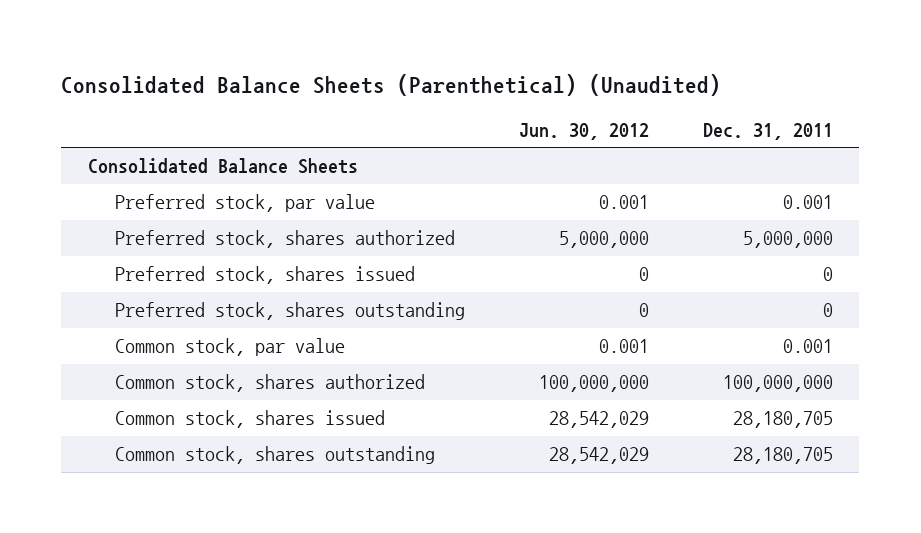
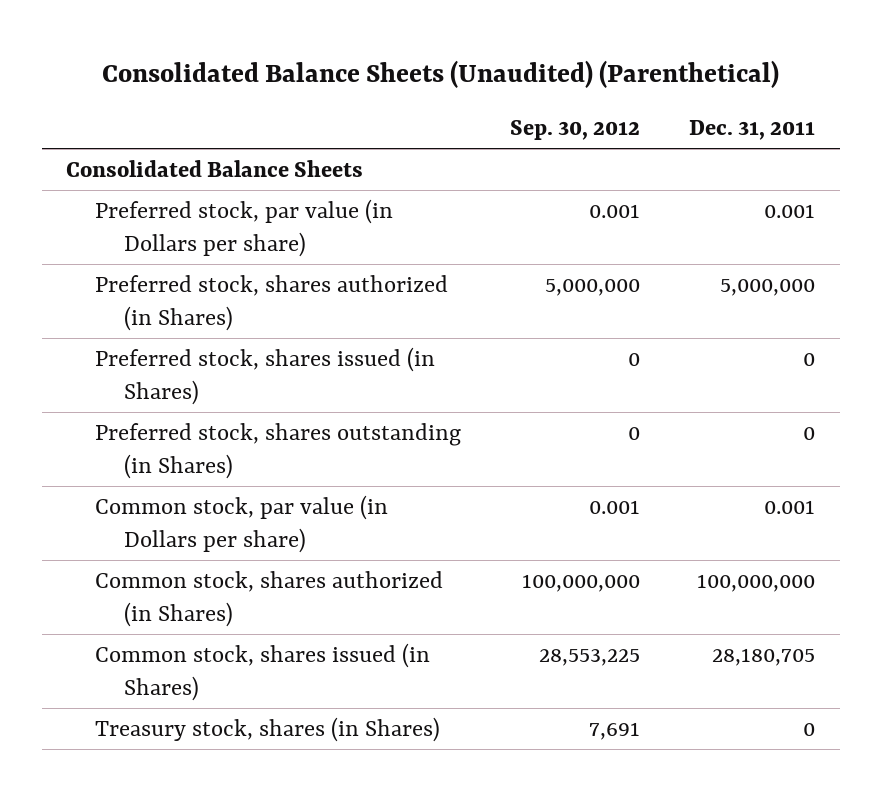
- Consolidated Balance Sheets (Parenthetical) (Unaudited)
+ Consolidated Balance Sheets (Unaudited) (Parenthetical)
- | Jun. 30, 2012 | Dec. 31, 2011
+ | Sep. 30, 2012 | Dec. 31, 2011
- Preferred stock, par value | 0.001 | 0.001
- Preferred stock, shares authorized | 5,000,000 | 5,000,000
- Preferred stock, shares issued | 0 | 0
- Preferred stock, shares outstanding | 0 | 0
- Common stock, par value | 0.001 | 0.001
- Common stock, shares authorized | 100,000,000 | 100,000,000
- Common stock, shares issued | 28,542,029 | 28,180,705
- Common stock, shares outstanding | 28,542,029 | 28,180,705
+ Preferred stock, par value (in Dollars per share) | 0.001 | 0.001
+ Preferred stock, shares authorized (in Shares) | 5,000,000 | 5,000,000
+ Preferred stock, shares issued (in Shares) | 0 | 0
+ Preferred stock, shares outstanding (in Shares) | 0 | 0
+ Common stock, par value (in Dollars per share) | 0.001 | 0.001
+ Common stock, shares authorized (in Shares) | 100,000,000 | 100,000,000
+ Common stock, shares issued (in Shares) | 28,553,225 | 28,180,705
+ Treasury stock, shares (in Shares) | 7,691 | 0

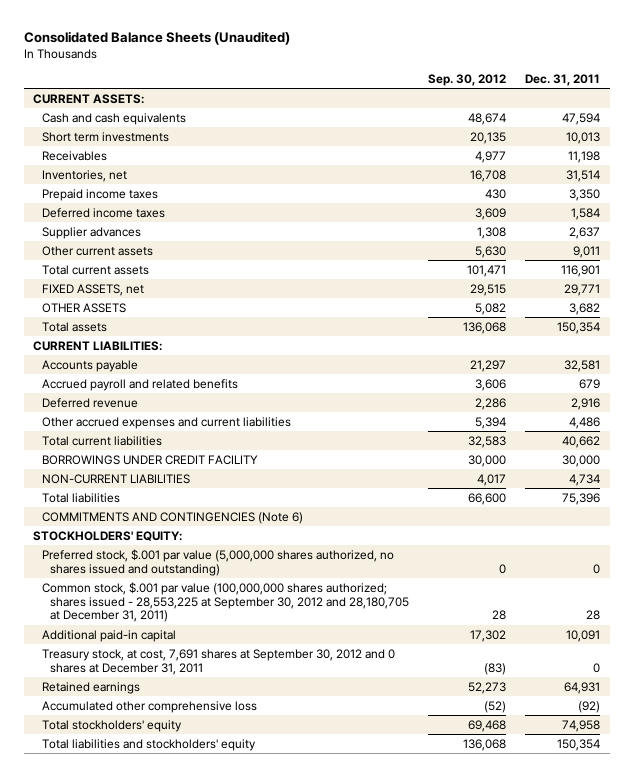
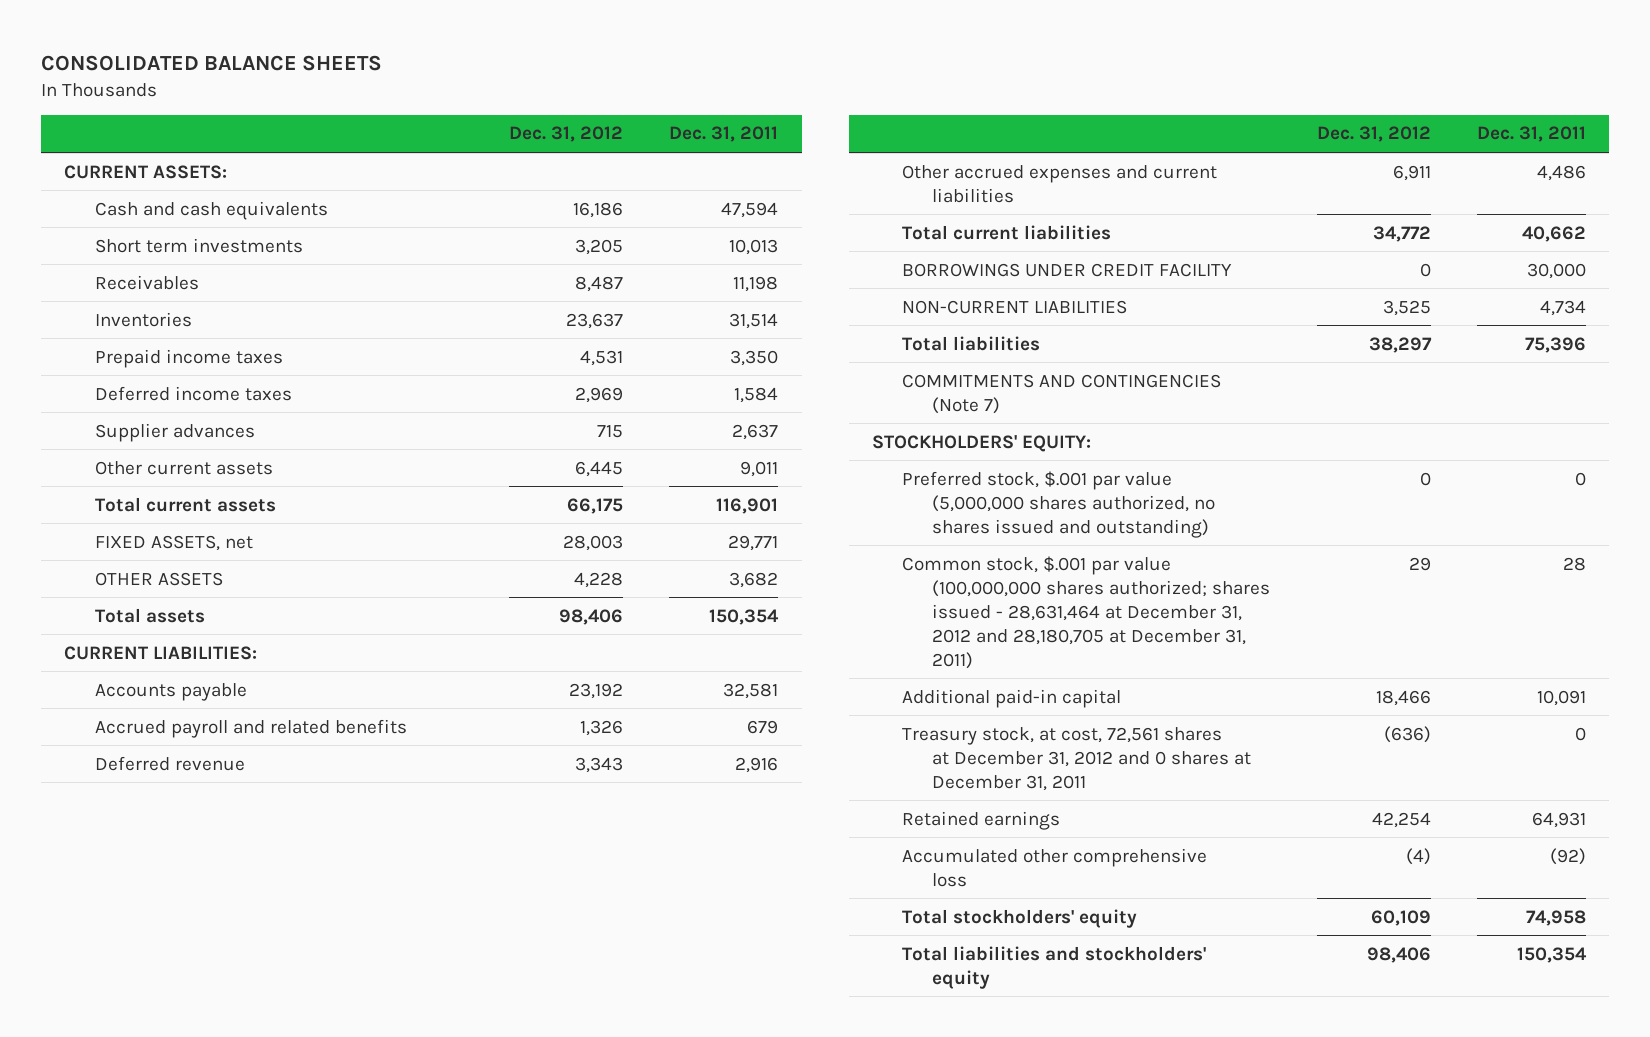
- Consolidated Balance Sheets (Unaudited)
+ CONSOLIDATED BALANCE SHEETS
- | Sep. 30, 2012 | Dec. 31, 2011
+ | Dec. 31, 2012 | Dec. 31, 2011
- Inventories, net | 16,708 | 31,514
+ Inventories | 23,637 | 31,514
- COMMITMENTS AND CONTINGENCIES (Note 6)
+ COMMITMENTS AND CONTINGENCIES (Note 7)
- Common stock, $.001 par value (100,000,000 shares authorized; shares issued - 28,553,225 at September 30, 2012 and 28,180,705 at December 31, 2011) | 28 | 28
+ Common stock, $.001 par value (100,000,000 shares authorized; shares issued - 28,631,464 at December 31, 2012 and 28,180,705 at December 31, 2011) | 29 | 28
- Treasury stock, at cost, 7,691 shares at September 30, 2012 and 0 shares at December 31, 2011 | (83) | 0
+ Treasury stock, at cost, 72,561 shares at December 31, 2012 and 0 shares at December 31, 2011 | (636) | 0

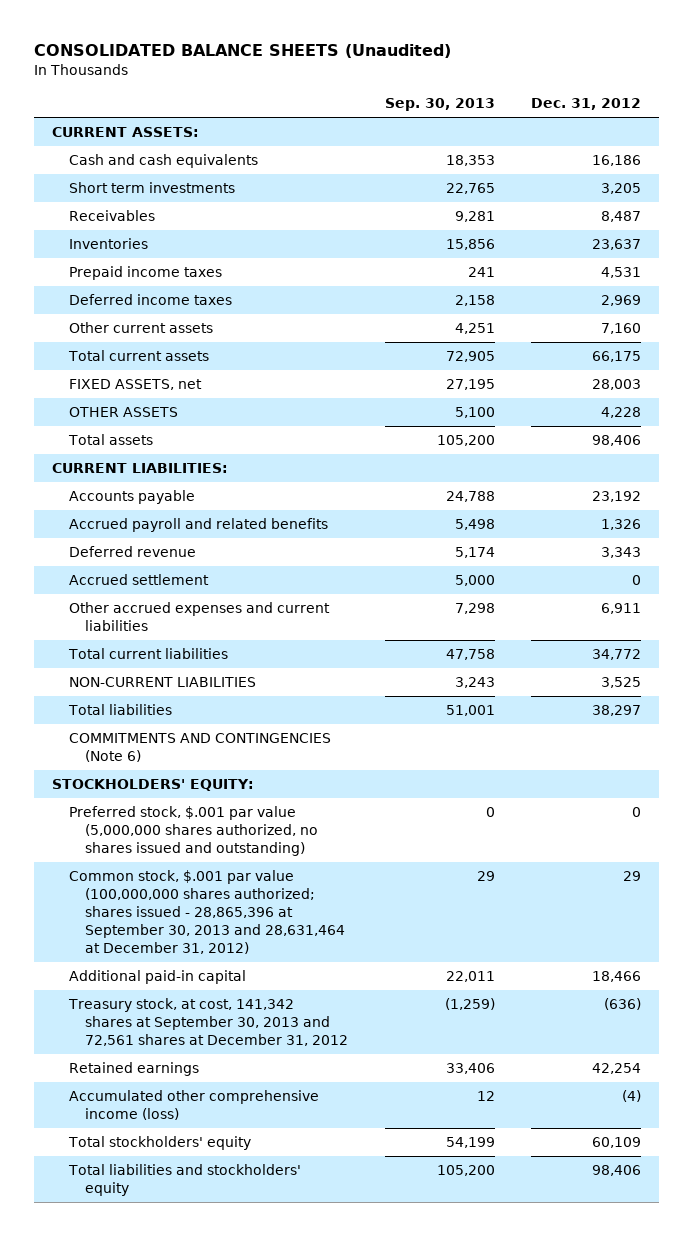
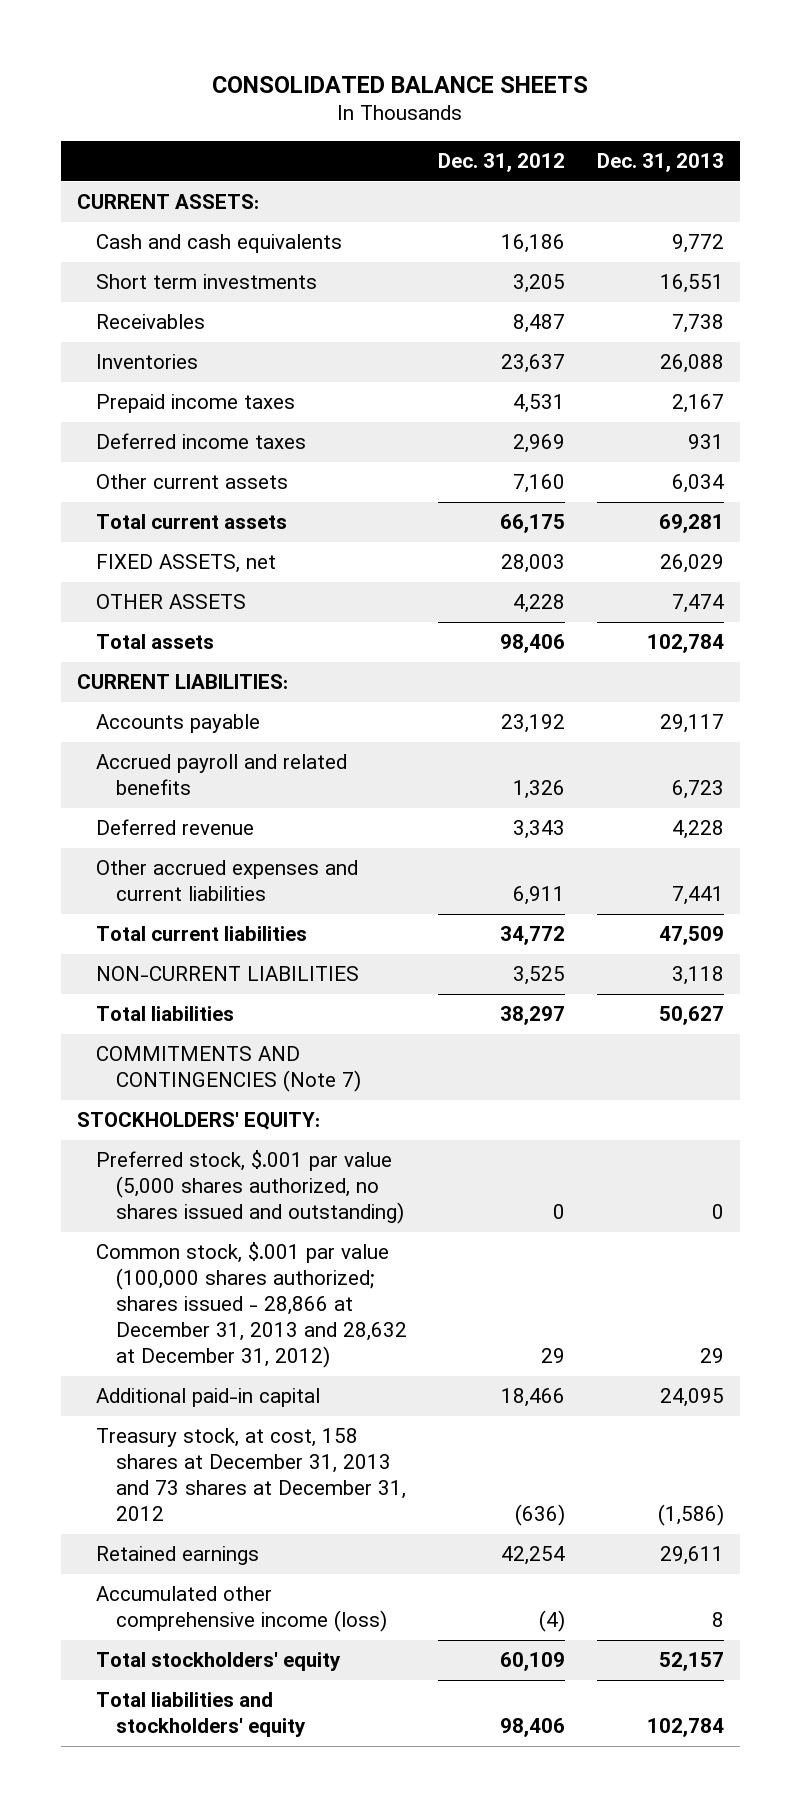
- CONSOLIDATED BALANCE SHEETS (Unaudited)
+ CONSOLIDATED BALANCE SHEETS
- | Sep. 30, 2013 | Dec. 31, 2012
+ | Dec. 31, 2012 | Dec. 31, 2013
- Accrued settlement | 5,000 | 0
- COMMITMENTS AND CONTINGENCIES (Note 6)
+ COMMITMENTS AND CONTINGENCIES (Note 7)
- Preferred stock, $.001 par value (5,000,000 shares authorized, no shares issued and outstanding) | 0 | 0
- Common stock, $.001 par value (100,000,000 shares authorized; shares issued - 28,865,396 at September 30, 2013 and 28,631,464 at December 31, 2012) | 29 | 29
+ Preferred stock, $.001 par value (5,000 shares authorized, no shares issued and outstanding) | 0 | 0
+ Common stock, $.001 par value (100,000 shares authorized; shares issued - 28,866 at December 31, 2013 and 28,632 at December 31, 2012) | 29 | 29
- Treasury stock, at cost, 141,342 shares at September 30, 2013 and 72,561 shares at December 31, 2012 | (1,259) | (636)
+ Treasury stock, at cost, 158 shares at December 31, 2013 and 73 shares at December 31, 2012 | (636) | (1,586)

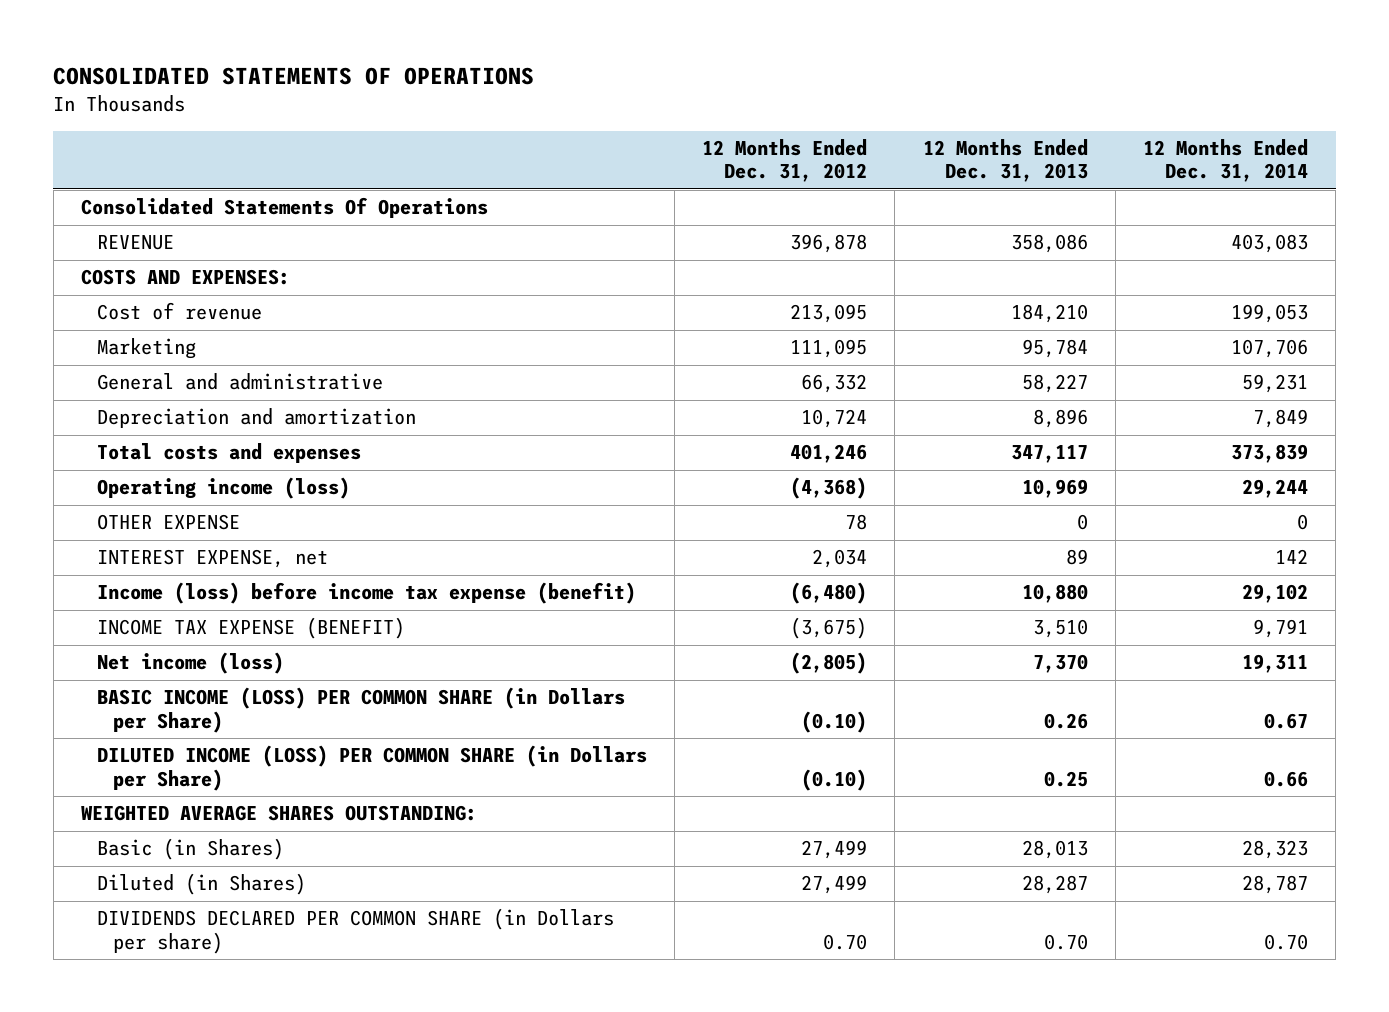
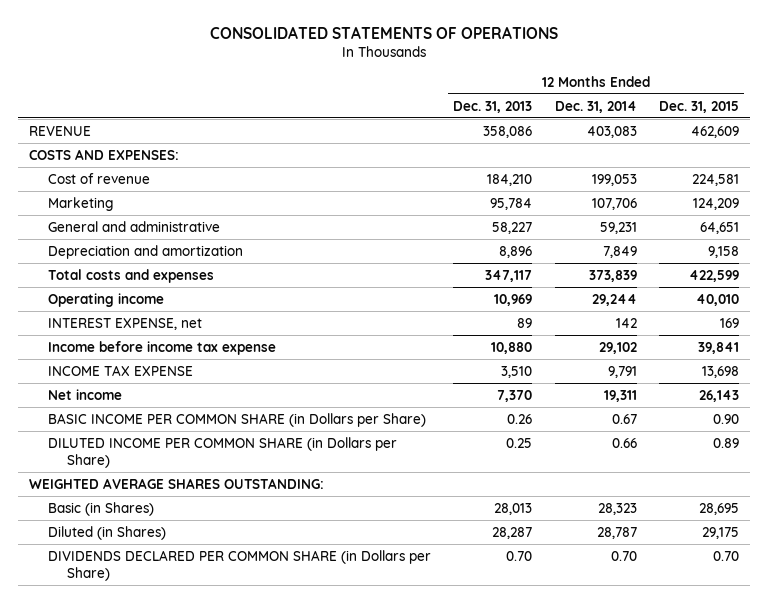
- | 12 Months Ended Dec. 31, 2012 | 12 Months Ended Dec. 31, 2013 | 12 Months Ended Dec. 31, 2014
+ | 12 Months Ended Dec. 31, 2013 | 12 Months Ended Dec. 31, 2014 | 12 Months Ended Dec. 31, 2015
- Consolidated Statements Of Operations
- Operating income (loss) | (4,368) | 10,969 | 29,244
- OTHER EXPENSE | 78 | 0 | 0
+ Operating income | 10,969 | 29,244 | 40,010
- Income (loss) before income tax expense (benefit) | (6,480) | 10,880 | 29,102
- INCOME TAX EXPENSE (BENEFIT) | (3,675) | 3,510 | 9,791
- Net income (loss) | (2,805) | 7,370 | 19,311
- BASIC INCOME (LOSS) PER COMMON SHARE (in Dollars per Share) | (0.10) | 0.26 | 0.67
- DILUTED INCOME (LOSS) PER COMMON SHARE (in Dollars per Share) | (0.10) | 0.25 | 0.66
+ Income before income tax expense | 10,880 | 29,102 | 39,841
+ INCOME TAX EXPENSE | 3,510 | 9,791 | 13,698
+ Net income | 7,370 | 19,311 | 26,143
+ BASIC INCOME PER COMMON SHARE (in Dollars per Share) | 0.26 | 0.67 | 0.90
+ DILUTED INCOME PER COMMON SHARE (in Dollars per Share) | 0.25 | 0.66 | 0.89
- DIVIDENDS DECLARED PER COMMON SHARE (in Dollars per share) | 0.70 | 0.70 | 0.70
+ DIVIDENDS DECLARED PER COMMON SHARE (in Dollars per Share) | 0.70 | 0.70 | 0.70

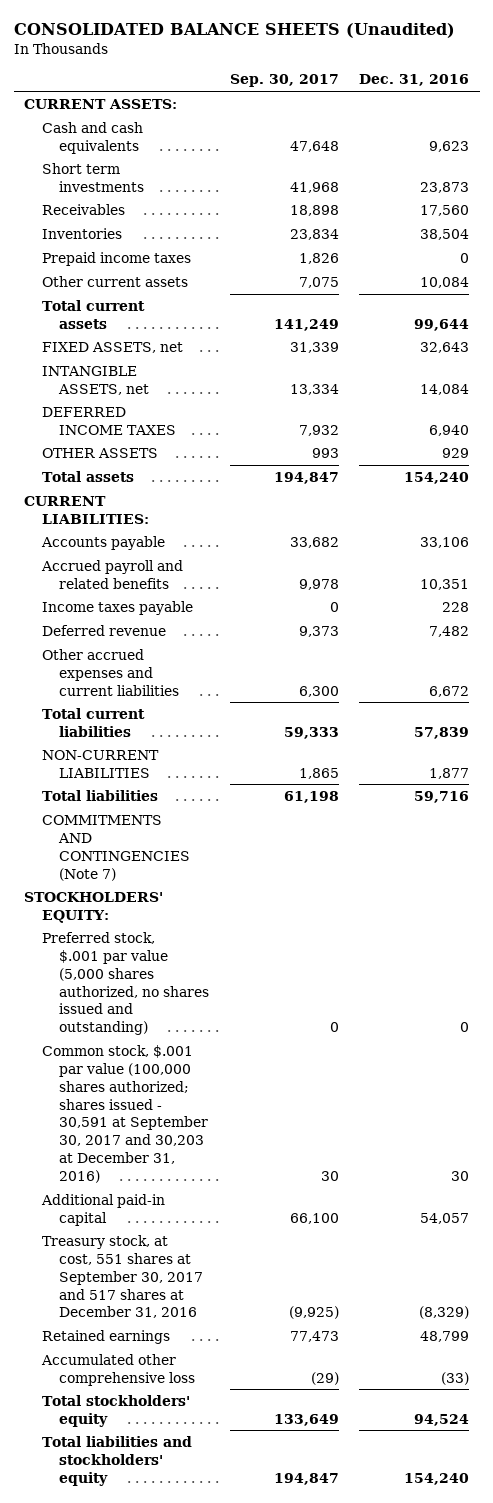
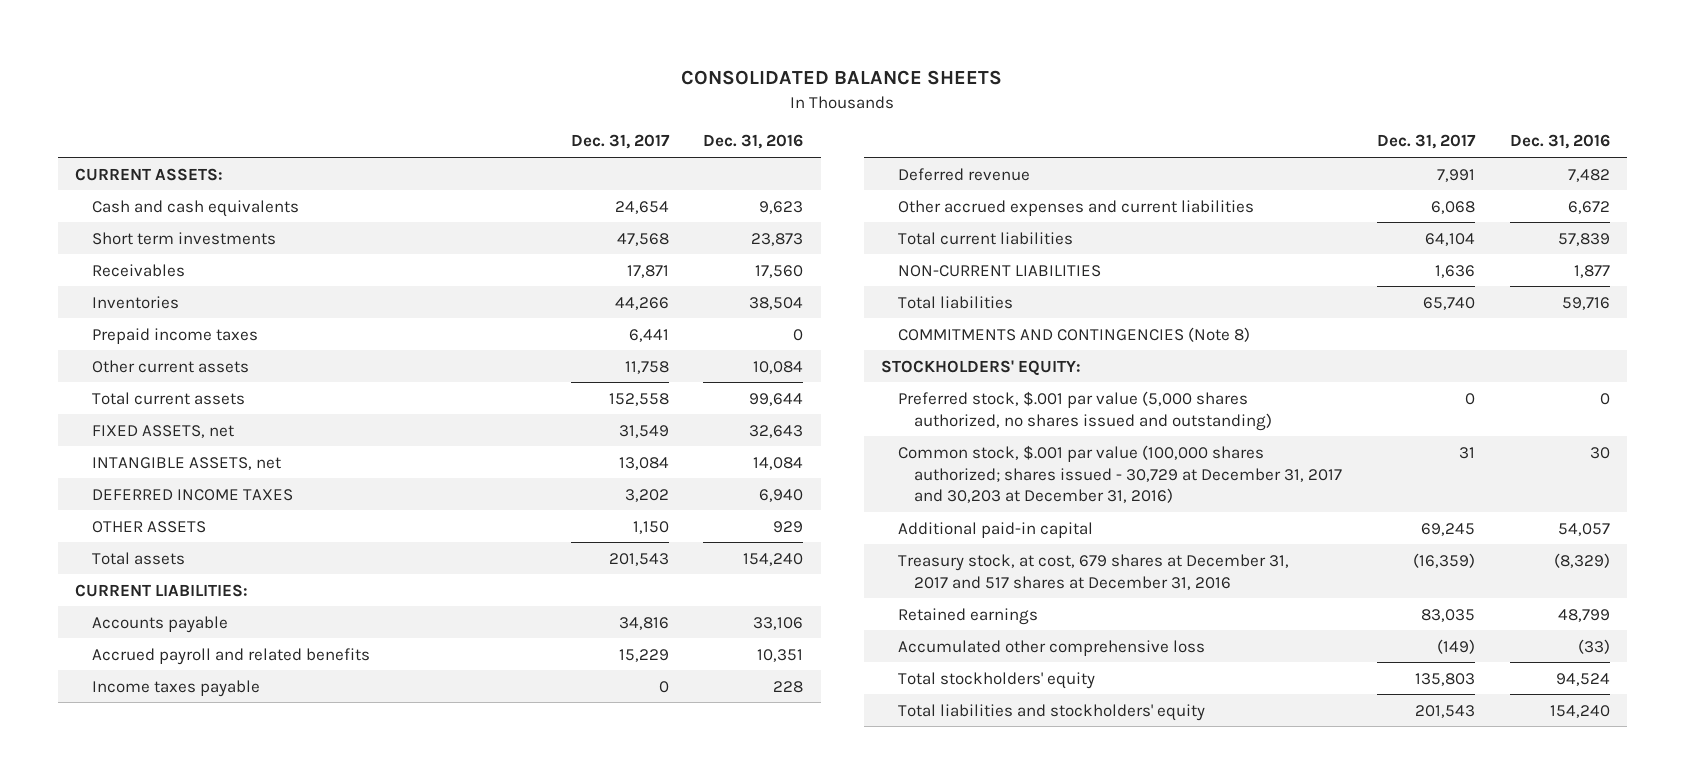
- CONSOLIDATED BALANCE SHEETS (Unaudited)
+ CONSOLIDATED BALANCE SHEETS
- | Sep. 30, 2017 | Dec. 31, 2016
+ | Dec. 31, 2017 | Dec. 31, 2016
- COMMITMENTS AND CONTINGENCIES (Note 7)
+ COMMITMENTS AND CONTINGENCIES (Note 8)
- Common stock, $.001 par value (100,000 shares authorized; shares issued - 30,591 at September 30, 2017 and 30,203 at December 31, 2016) | 30 | 30
+ Common stock, $.001 par value (100,000 shares authorized; shares issued - 30,729 at December 31, 2017 and 30,203 at December 31, 2016) | 31 | 30
- Treasury stock, at cost, 551 shares at September 30, 2017 and 517 shares at December 31, 2016 | (9,925) | (8,329)
+ Treasury stock, at cost, 679 shares at December 31, 2017 and 517 shares at December 31, 2016 | (16,359) | (8,329)

